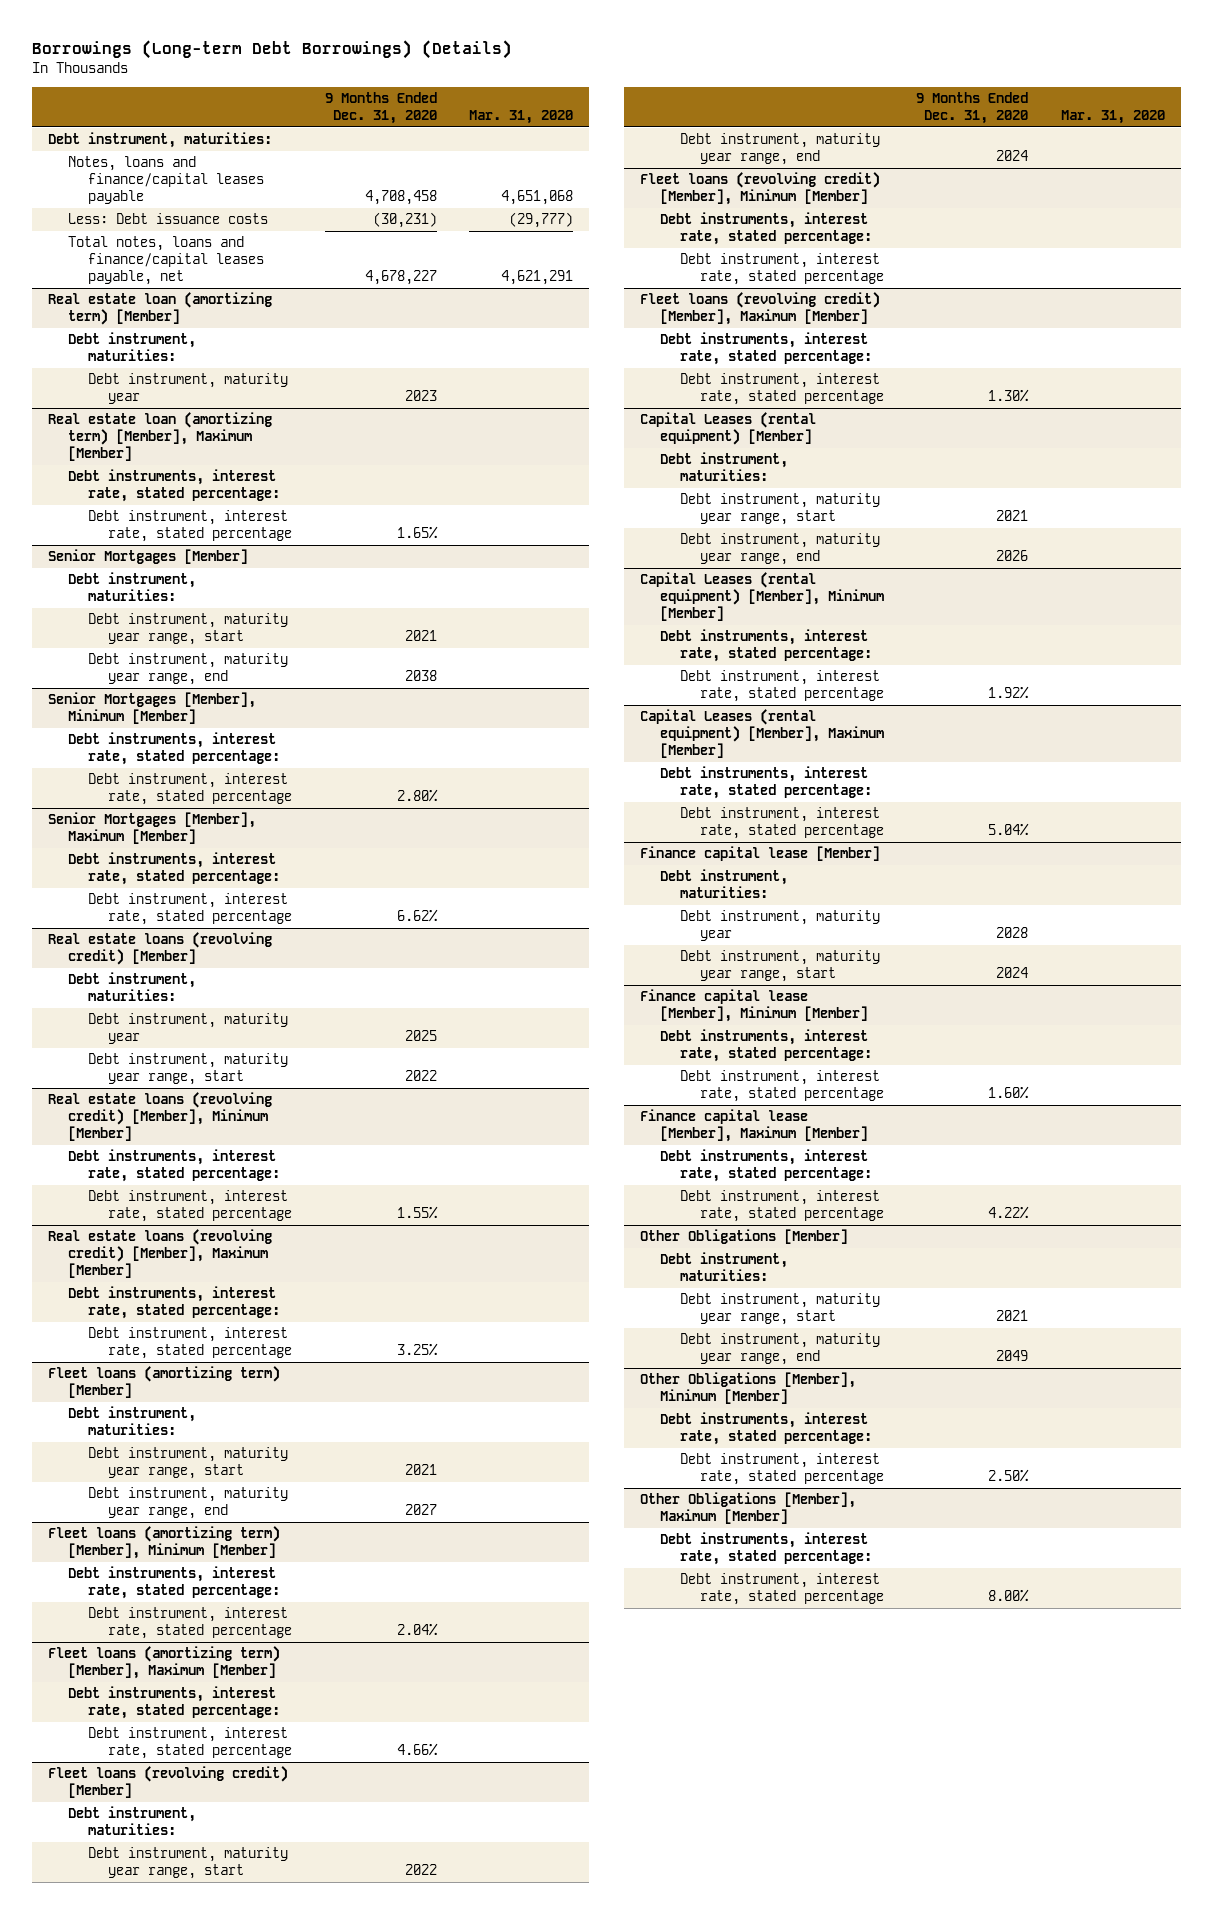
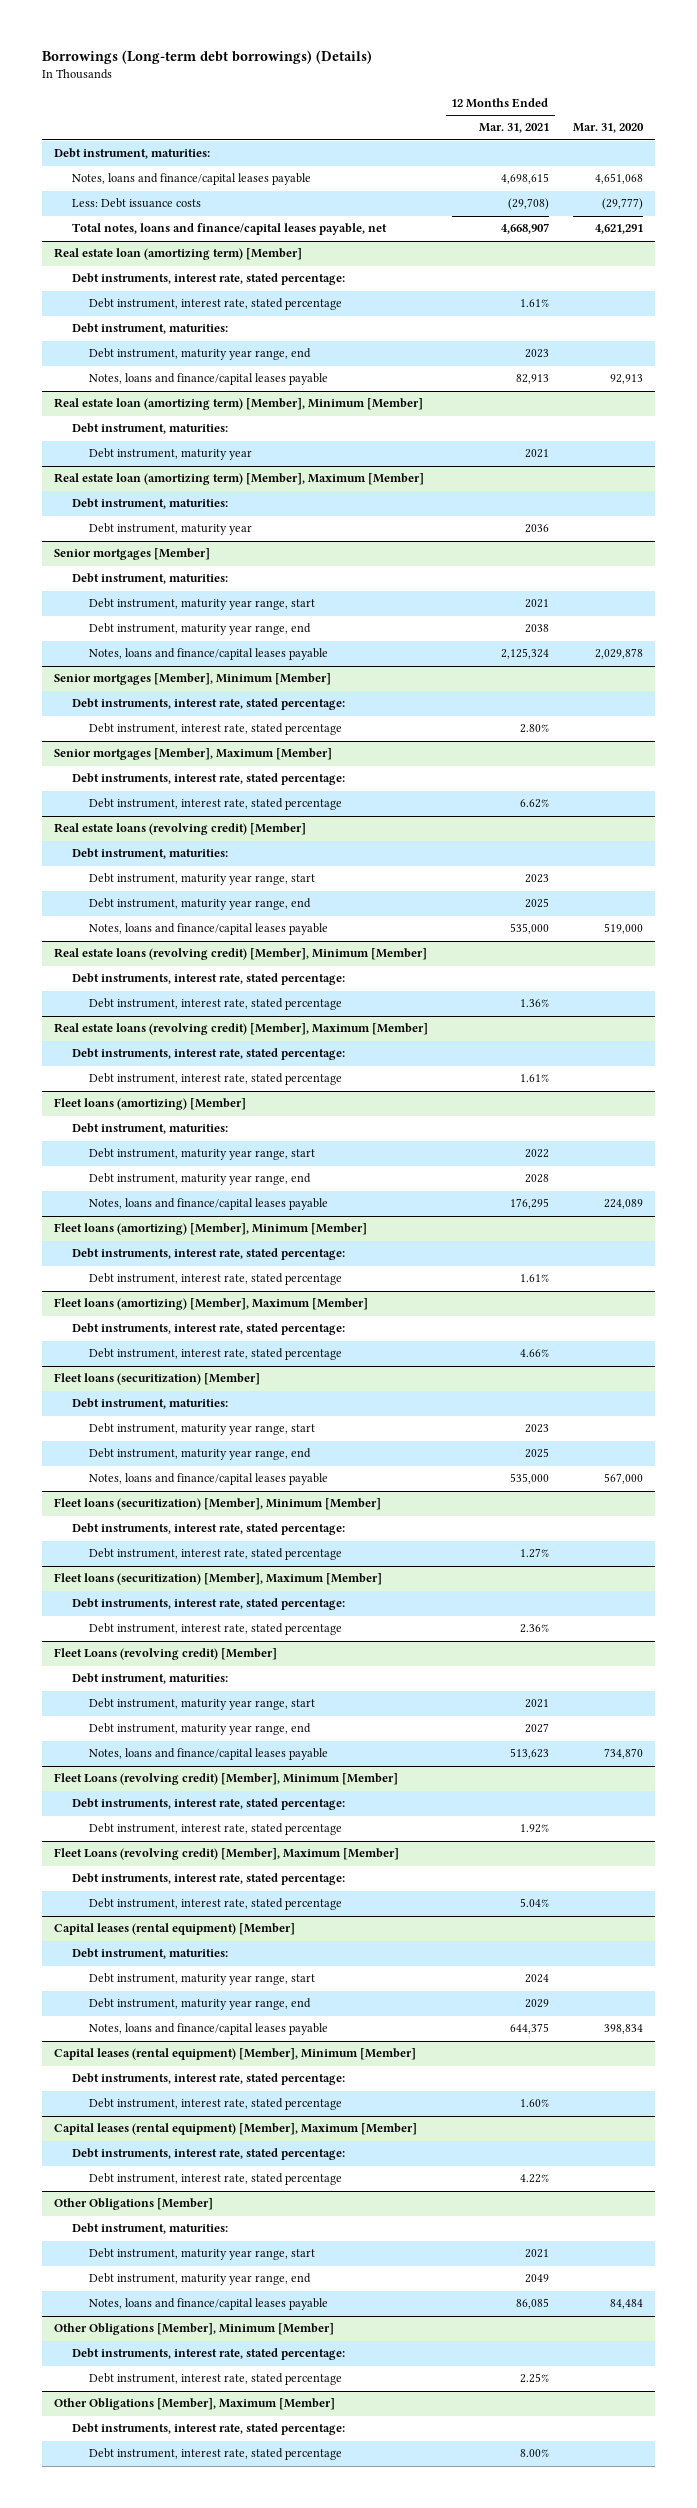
- Borrowings (Long-term Debt Borrowings) (Details)
+ Borrowings (Long-term debt borrowings) (Details)
- | 9 Months Ended Dec. 31, 2020 | Mar. 31, 2020
+ | 12 Months Ended Mar. 31, 2021 | Mar. 31, 2020
@ Real estate loan (amortizing term) [Member]
+ Debt instruments, interest rate, stated percentage:
+ Debt instrument, interest rate, stated percentage | 1.61% |
- Debt instrument, maturity year | 2023 |
+ Debt instrument, maturity year range, end | 2023 |
+ Notes, loans and finance/capital leases payable | 82,913 | 92,913
+ Real estate loan (amortizing term) [Member], Minimum [Member]
+ Debt instrument, maturities:
+ Debt instrument, maturity year | 2021 |
@ Real estate loan (amortizing term) [Member], Maximum [Member]
- Debt instruments, interest rate, stated percentage:
- Debt instrument, interest rate, stated percentage | 1.65% |
- Senior Mortgages [Member]
@ Real estate loan (amortizing term) [Member], Maximum [Member]
+ Debt instrument, maturities:
+ Debt instrument, maturity year | 2036 |
+ Senior mortgages [Member]
- Senior Mortgages [Member], Minimum [Member]
+ Notes, loans and finance/capital leases payable | 2,125,324 | 2,029,878
+ Senior mortgages [Member], Minimum [Member]
- Senior Mortgages [Member], Maximum [Member]
+ Senior mortgages [Member], Maximum [Member]
@ Real estate loans (revolving credit) [Member]
- Debt instrument, maturity year | 2025 |
+ Debt instrument, maturity year range, end | 2025 |
+ Notes, loans and finance/capital leases payable | 535,000 | 519,000
- Fleet loans (amortizing term) [Member]
+ Fleet loans (amortizing) [Member]
- Fleet loans (amortizing term) [Member], Minimum [Member]
+ Notes, loans and finance/capital leases payable | 176,295 | 224,089
+ Fleet loans (amortizing) [Member], Minimum [Member]
- Fleet loans (amortizing term) [Member], Maximum [Member]
+ Fleet loans (amortizing) [Member], Maximum [Member]
- Fleet loans (revolving credit) [Member]
+ Fleet loans (securitization) [Member]
+ Debt instrument, maturities:
+ Debt instrument, maturity year range, start | 2023 |
+ Debt instrument, maturity year range, end | 2025 |
+ Notes, loans and finance/capital leases payable | 535,000 | 567,000
+ Fleet loans (securitization) [Member], Minimum [Member]
+ Debt instruments, interest rate, stated percentage:
+ Debt instrument, interest rate, stated percentage | 1.27% |
+ Fleet loans (securitization) [Member], Maximum [Member]
+ Debt instruments, interest rate, stated percentage:
+ Debt instrument, interest rate, stated percentage | 2.36% |
+ Fleet Loans (revolving credit) [Member]
- Fleet loans (revolving credit) [Member], Minimum [Member]
+ Notes, loans and finance/capital leases payable | 513,623 | 734,870
+ Fleet Loans (revolving credit) [Member], Minimum [Member]
- Fleet loans (revolving credit) [Member], Maximum [Member]
+ Fleet Loans (revolving credit) [Member], Maximum [Member]
- Capital Leases (rental equipment) [Member]
+ Capital leases (rental equipment) [Member]
- Capital Leases (rental equipment) [Member], Minimum [Member]
+ Notes, loans and finance/capital leases payable | 644,375 | 398,834
+ Capital leases (rental equipment) [Member], Minimum [Member]
- Capital Leases (rental equipment) [Member], Maximum [Member]
+ Capital leases (rental equipment) [Member], Maximum [Member]
- Finance capital lease [Member]
- Debt instrument, maturities:
- Debt instrument, maturity year | 2028 |
- Debt instrument, maturity year range, start | 2024 |
- Finance capital lease [Member], Minimum [Member]
- Debt instruments, interest rate, stated percentage:
- Debt instrument, interest rate, stated percentage | 1.60% |
- Finance capital lease [Member], Maximum [Member]
- Debt instruments, interest rate, stated percentage:
- Debt instrument, interest rate, stated percentage | 4.22% |
@ Other Obligations [Member]
+ Notes, loans and finance/capital leases payable | 86,085 | 84,484

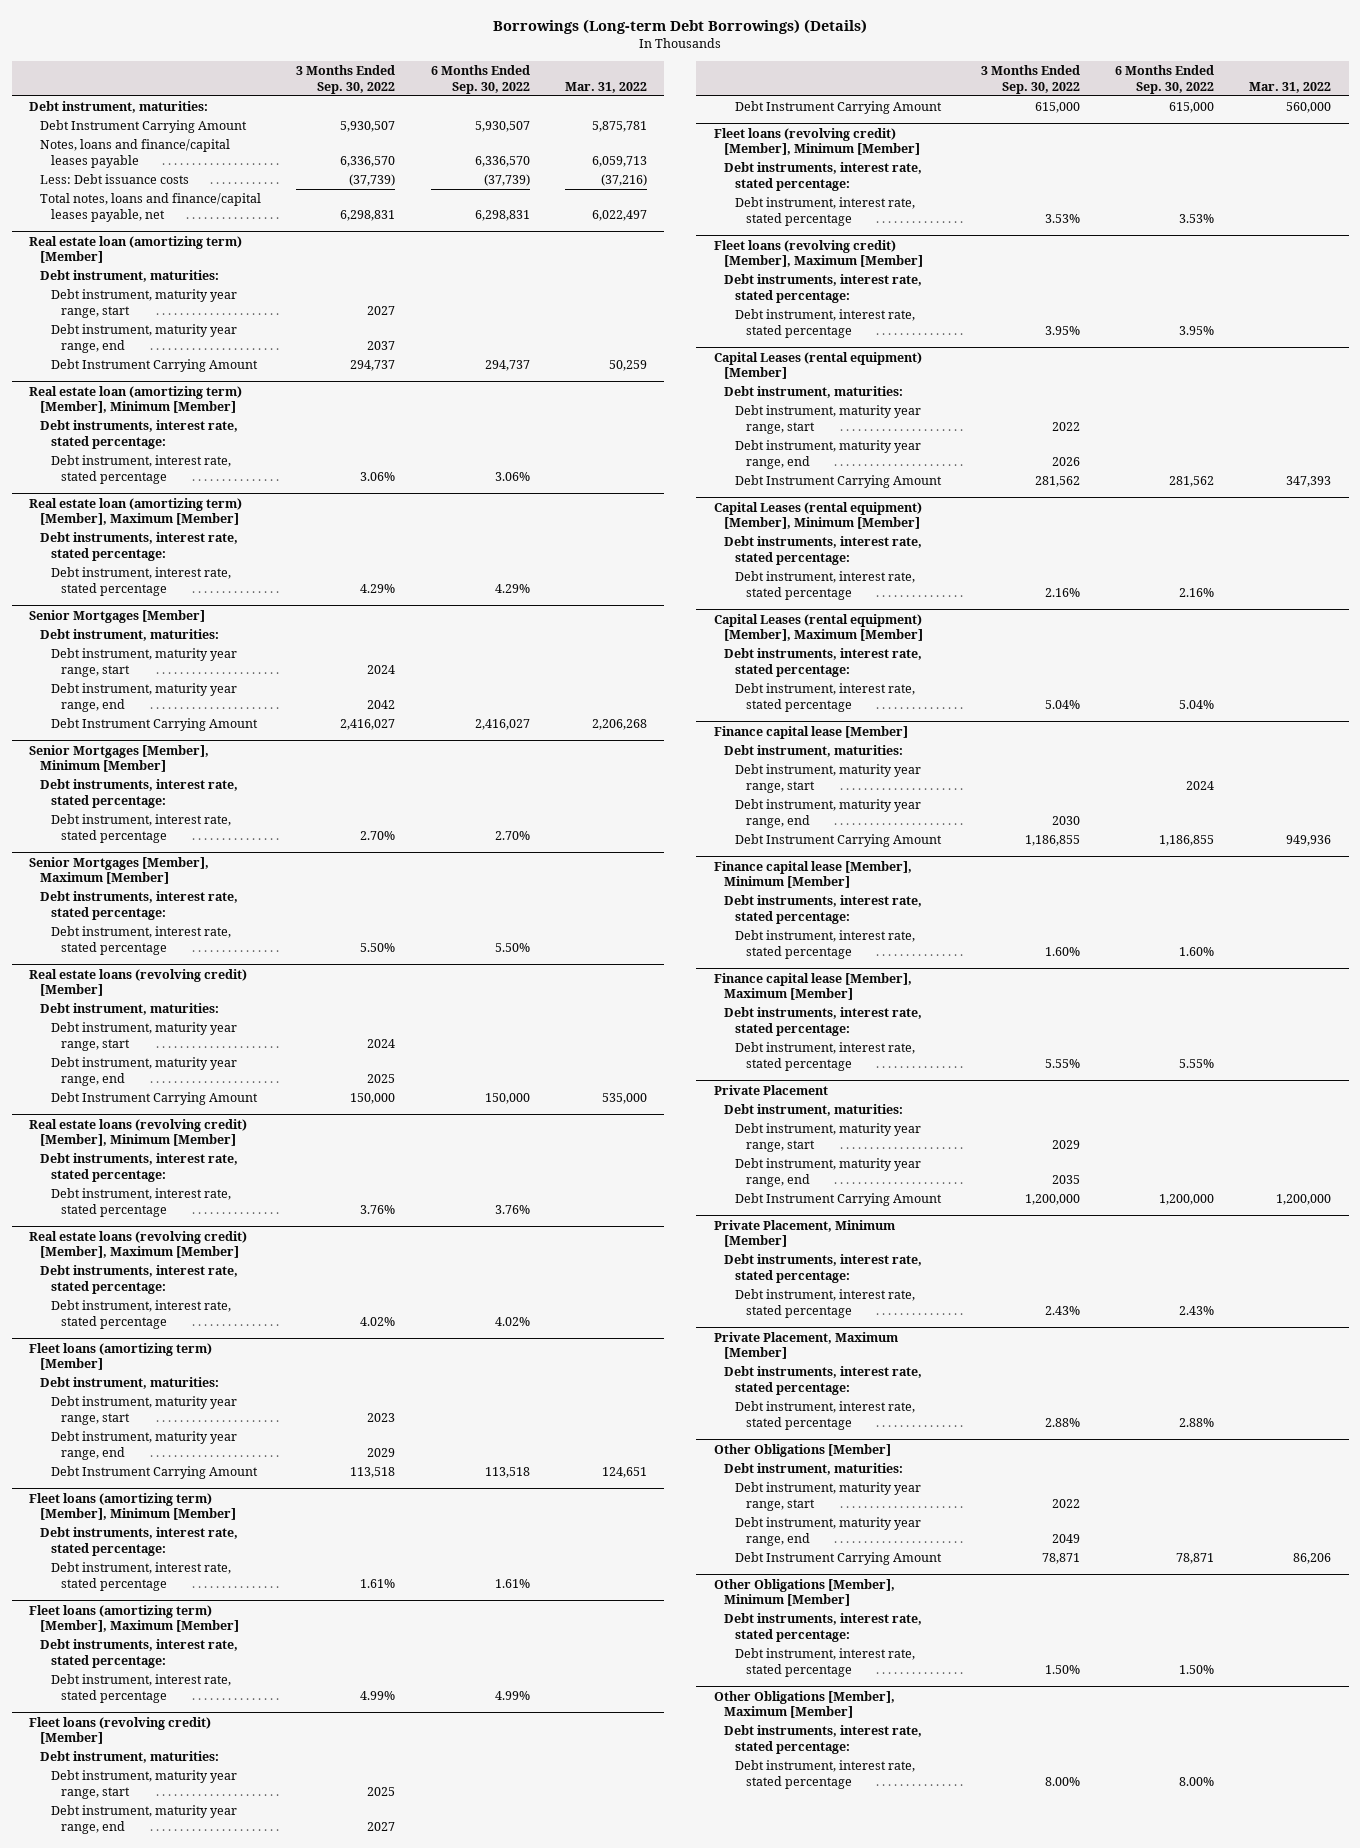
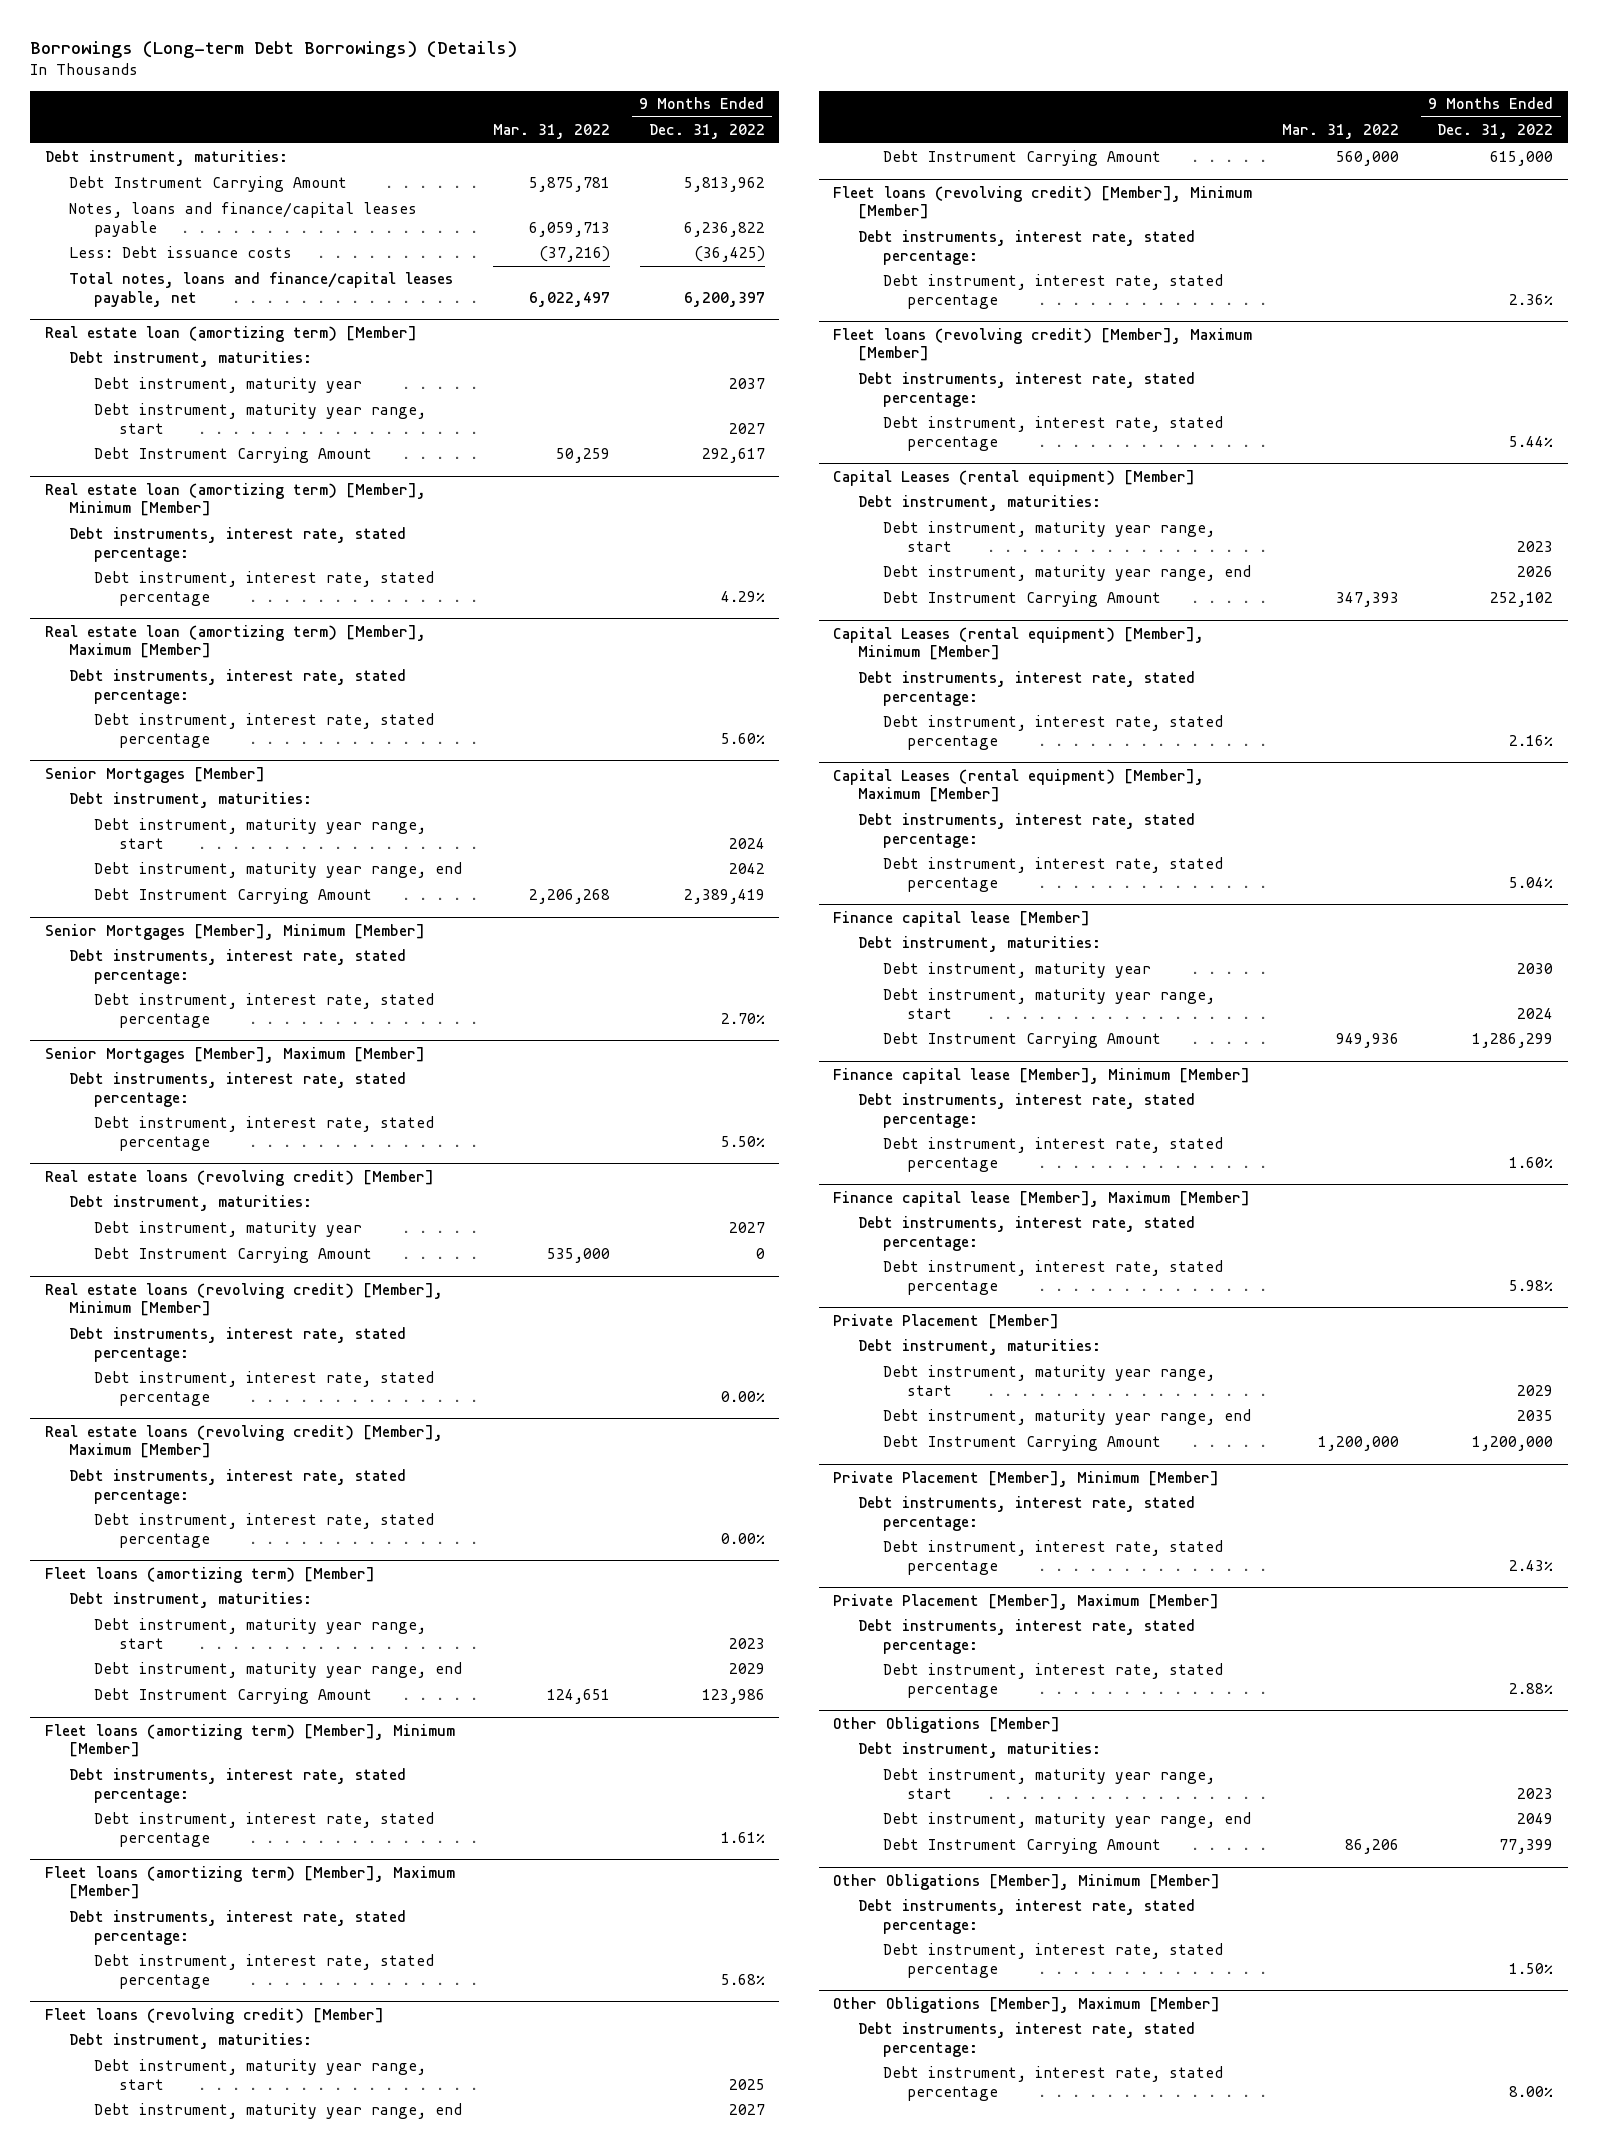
- | 3 Months Ended Sep. 30, 2022 | 6 Months Ended Sep. 30, 2022 | Mar. 31, 2022
+ | Mar. 31, 2022 | 9 Months Ended Dec. 31, 2022
@ Real estate loan (amortizing term) [Member]
+ Debt instrument, maturity year | | 2037
- Debt instrument, maturity year range, end | 2037 | |
@ Real estate loans (revolving credit) [Member]
- Debt instrument, maturity year range, start | 2024 | |
- Debt instrument, maturity year range, end | 2025 | |
+ Debt instrument, maturity year | | 2027
@ Finance capital lease [Member]
+ Debt instrument, maturity year | | 2030
- Debt instrument, maturity year range, end | 2030 | |
- Private Placement
+ Private Placement [Member]
- Private Placement, Minimum [Member]
+ Private Placement [Member], Minimum [Member]
- Private Placement, Maximum [Member]
+ Private Placement [Member], Maximum [Member]

